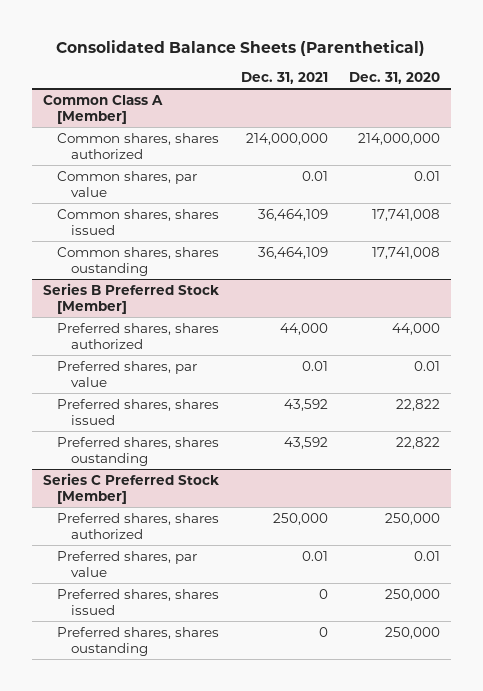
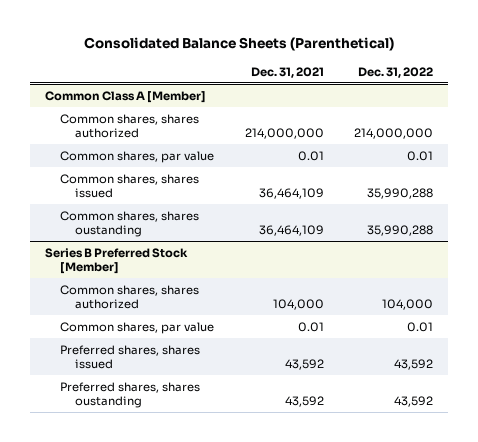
- | Dec. 31, 2021 | Dec. 31, 2020
+ | Dec. 31, 2021 | Dec. 31, 2022
@ Series B Preferred Stock [Member]
- Preferred shares, shares authorized | 44,000 | 44,000
- Preferred shares, par value | 0.01 | 0.01
+ Common shares, shares authorized | 104,000 | 104,000
+ Common shares, par value | 0.01 | 0.01
- Series C Preferred Stock [Member]
- Preferred shares, shares authorized | 250,000 | 250,000
- Preferred shares, par value | 0.01 | 0.01
- Preferred shares, shares issued | 0 | 250,000
- Preferred shares, shares oustanding | 0 | 250,000

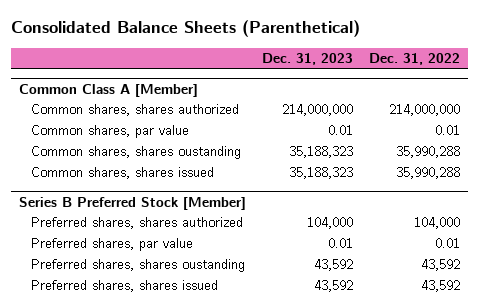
- | Dec. 31, 2021 | Dec. 31, 2022
+ | Dec. 31, 2023 | Dec. 31, 2022
@ Common Class A [Member]
moved down: Common shares, shares issued | 35,188,323 | 35,990,288
@ Series B Preferred Stock [Member]
- Common shares, shares authorized | 104,000 | 104,000
- Common shares, par value | 0.01 | 0.01
+ Preferred shares, shares authorized | 104,000 | 104,000
+ Preferred shares, par value | 0.01 | 0.01
moved down: Preferred shares, shares issued | 43,592 | 43,592

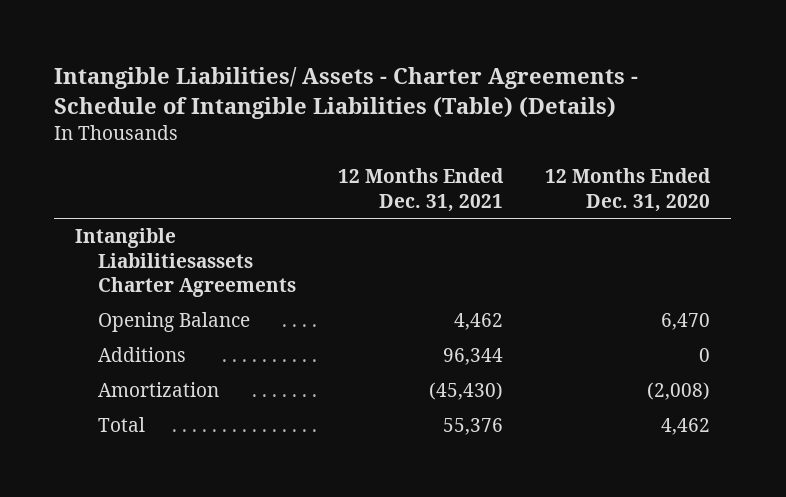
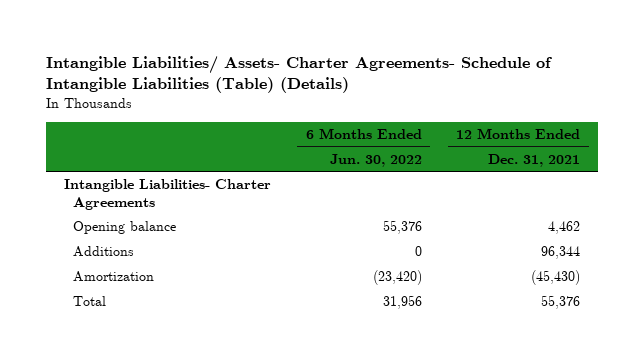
- Intangible Liabilities/ Assets - Charter Agreements - Schedule of Intangible Liabilities (Table) (Details)
+ Intangible Liabilities/ Assets- Charter Agreements- Schedule of Intangible Liabilities (Table) (Details)
- | 12 Months Ended Dec. 31, 2021 | 12 Months Ended Dec. 31, 2020
+ | 6 Months Ended Jun. 30, 2022 | 12 Months Ended Dec. 31, 2021
- Intangible Liabilitiesassets Charter Agreements
- Opening Balance | 4,462 | 6,470
+ Intangible Liabilities- Charter Agreements
+ Opening balance | 55,376 | 4,462

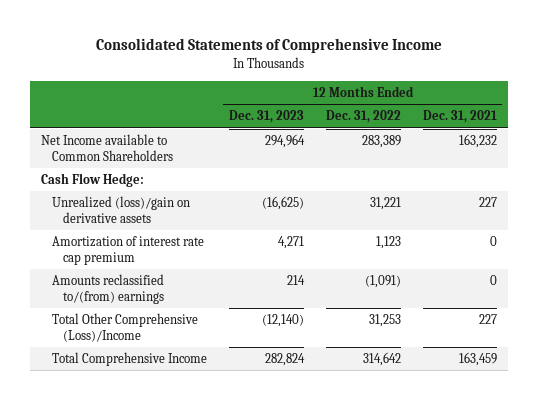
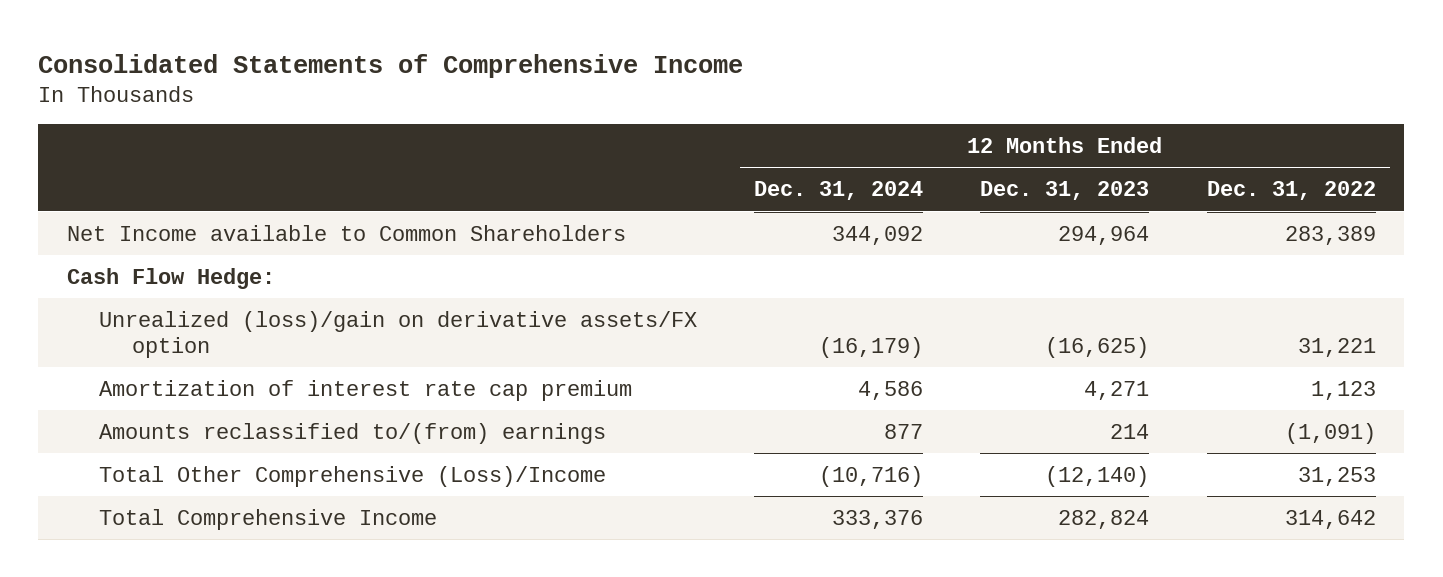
- | 12 Months Ended Dec. 31, 2023 | 12 Months Ended Dec. 31, 2022 | 12 Months Ended Dec. 31, 2021
+ | 12 Months Ended Dec. 31, 2024 | 12 Months Ended Dec. 31, 2023 | 12 Months Ended Dec. 31, 2022
- Unrealized (loss)/gain on derivative assets | (16,625) | 31,221 | 227
+ Unrealized (loss)/gain on derivative assets/FX option | (16,179) | (16,625) | 31,221

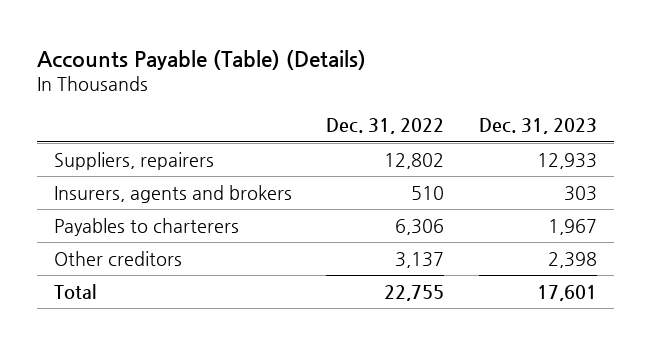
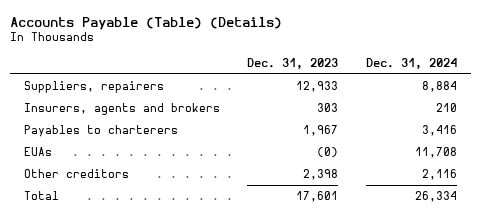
- | Dec. 31, 2022 | Dec. 31, 2023
+ | Dec. 31, 2023 | Dec. 31, 2024
+ EUAs | (0) | 11,708

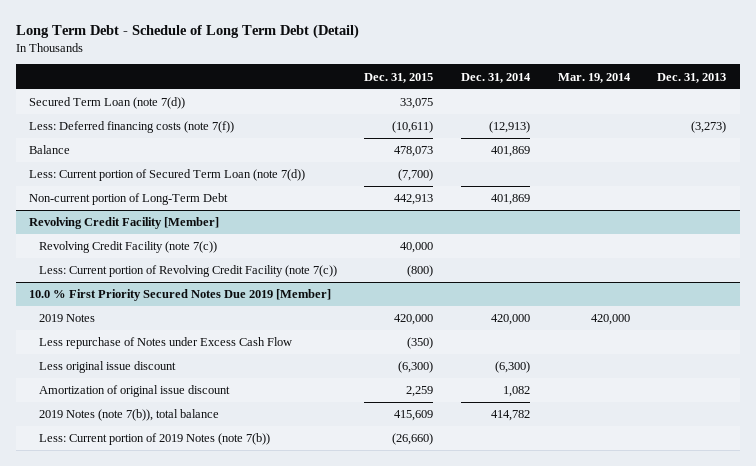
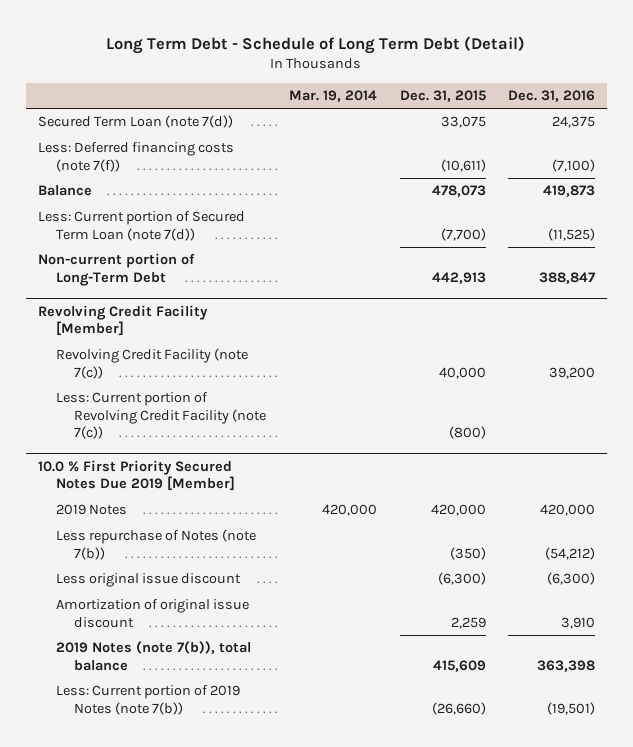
- | Dec. 31, 2015 | Dec. 31, 2014 | Mar. 19, 2014 | Dec. 31, 2013
+ | Mar. 19, 2014 | Dec. 31, 2015 | Dec. 31, 2016
@ 10.0 % First Priority Secured Notes Due 2019 [Member]
- Less repurchase of Notes under Excess Cash Flow | (350) | | |
+ Less repurchase of Notes (note 7(b)) | | (350) | (54,212)

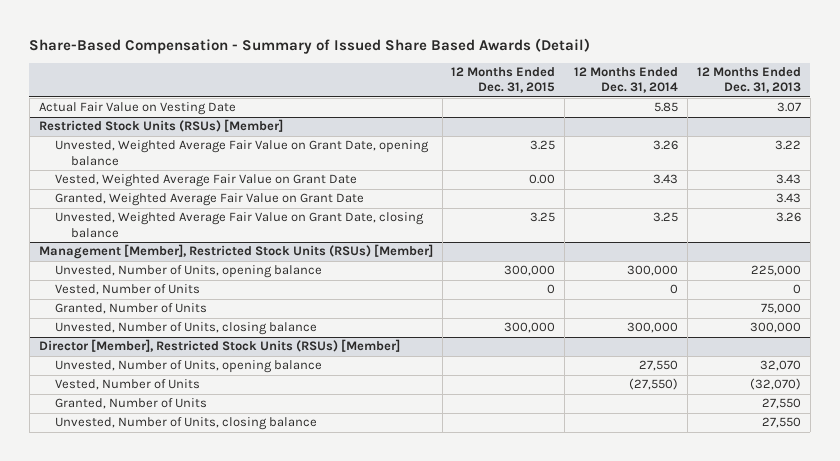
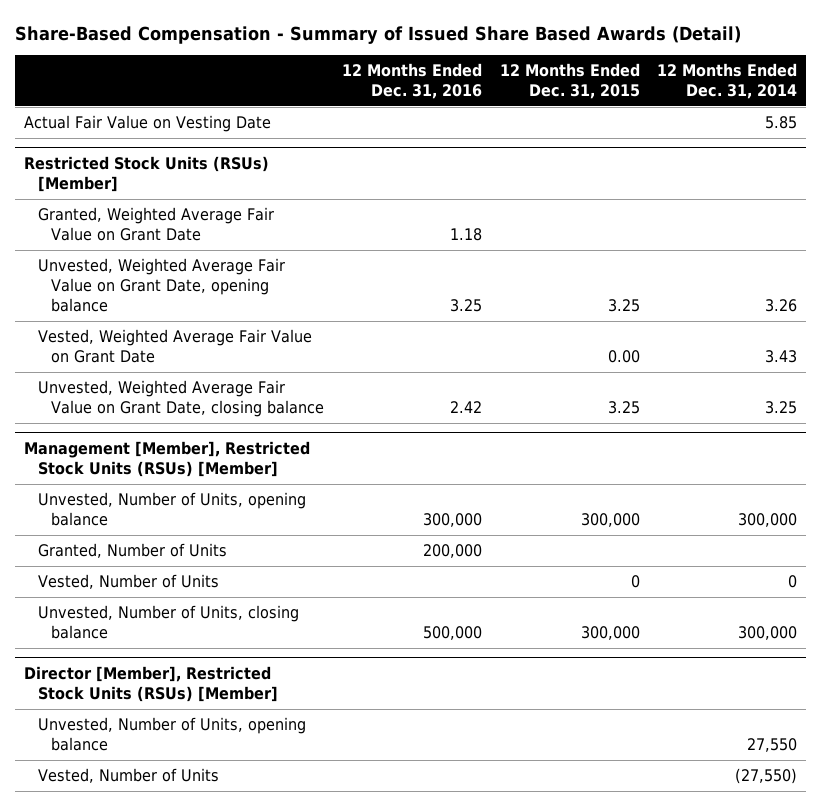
- | 12 Months Ended Dec. 31, 2015 | 12 Months Ended Dec. 31, 2014 | 12 Months Ended Dec. 31, 2013
+ | 12 Months Ended Dec. 31, 2016 | 12 Months Ended Dec. 31, 2015 | 12 Months Ended Dec. 31, 2014
@ Restricted Stock Units (RSUs) [Member]
moved up: Granted, Weighted Average Fair Value on Grant Date | 1.18 | |
@ Management [Member], Restricted Stock Units (RSUs) [Member]
moved down: Vested, Number of Units | | 0 | 0
@ Director [Member], Restricted Stock Units (RSUs) [Member]
- Granted, Number of Units | | | 27,550
- Unvested, Number of Units, closing balance | | | 27,550

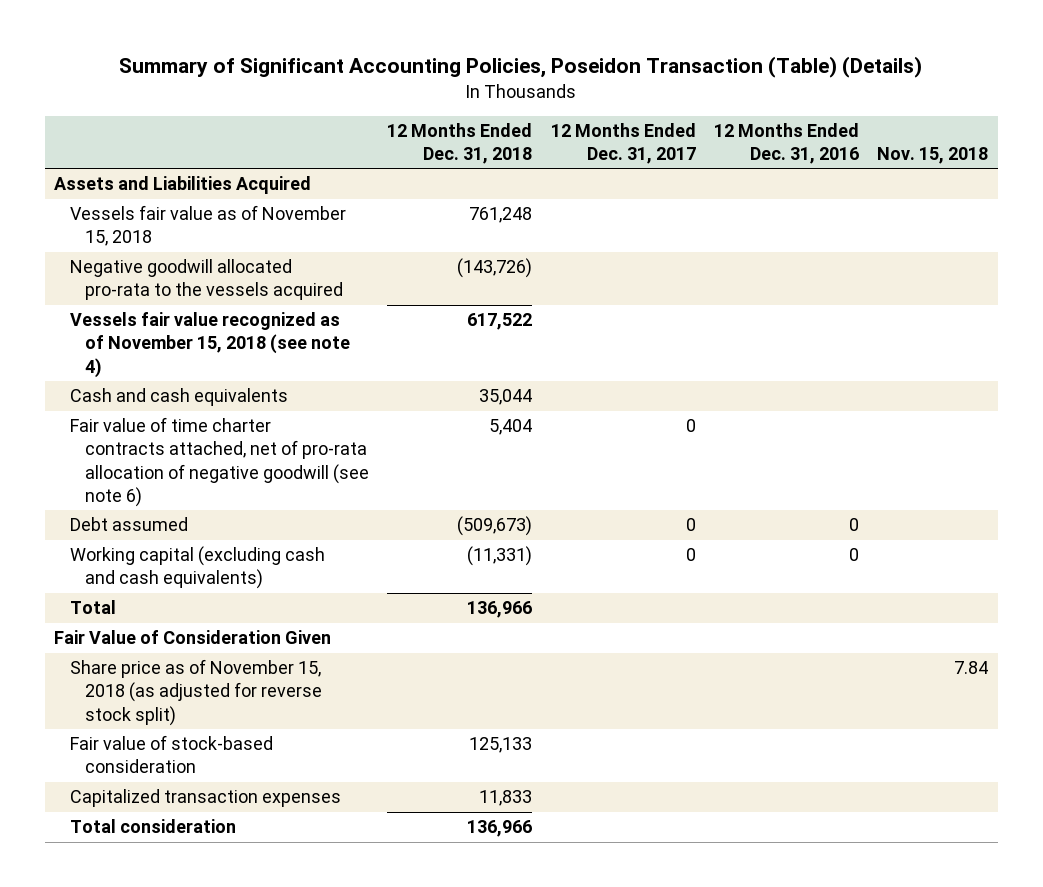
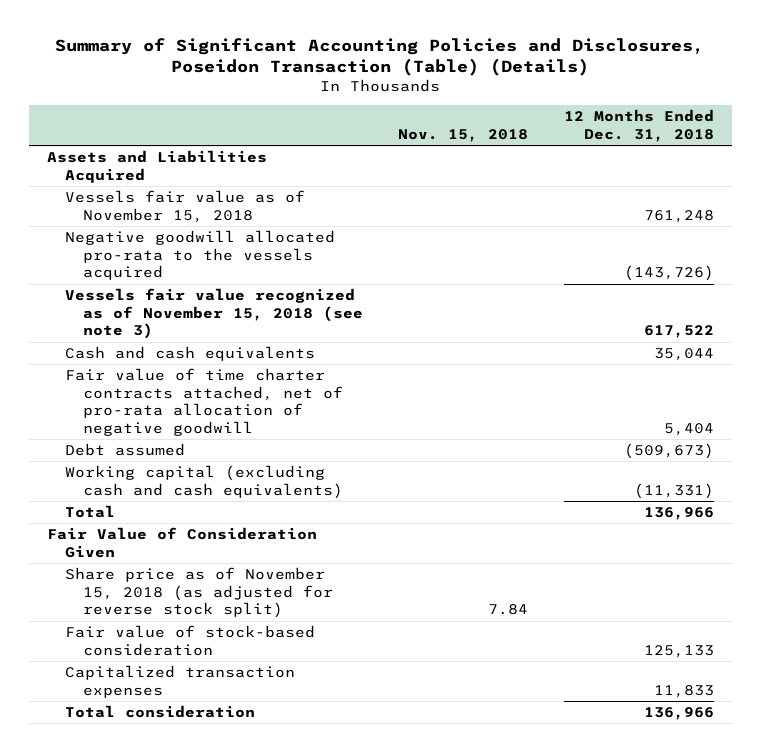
- Summary of Significant Accounting Policies, Poseidon Transaction (Table) (Details)
+ Summary of Significant Accounting Policies and Disclosures, Poseidon Transaction (Table) (Details)
- | 12 Months Ended Dec. 31, 2018 | 12 Months Ended Dec. 31, 2017 | 12 Months Ended Dec. 31, 2016 | Nov. 15, 2018
+ | Nov. 15, 2018 | 12 Months Ended Dec. 31, 2018
- Vessels fair value recognized as of November 15, 2018 (see note 4) | 617,522 | | |
+ Vessels fair value recognized as of November 15, 2018 (see note 3) | | 617,522
- Fair value of time charter contracts attached, net of pro-rata allocation of negative goodwill (see note 6) | 5,404 | 0 | |
+ Fair value of time charter contracts attached, net of pro-rata allocation of negative goodwill | | 5,404

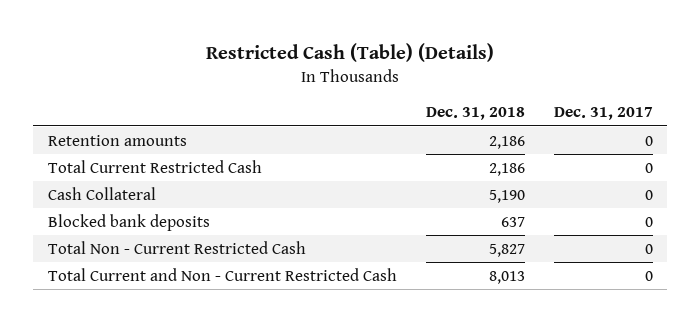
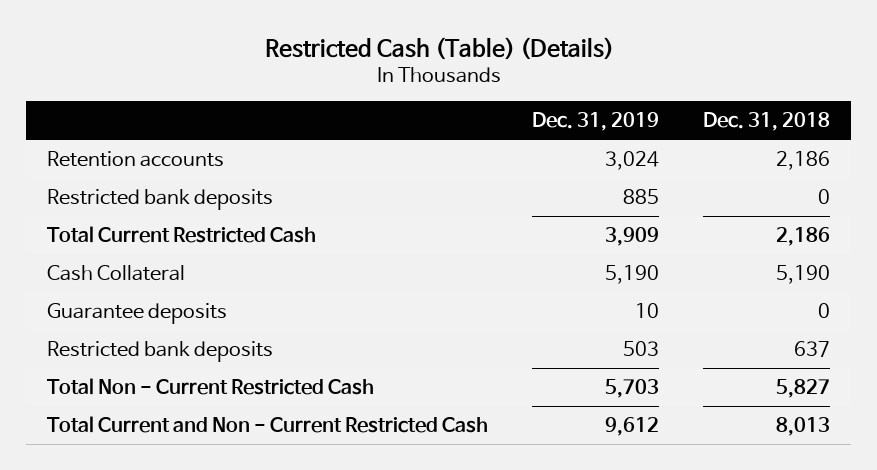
- | Dec. 31, 2018 | Dec. 31, 2017
+ | Dec. 31, 2019 | Dec. 31, 2018
- Retention amounts | 2,186 | 0
+ Retention accounts | 3,024 | 2,186
+ Restricted bank deposits | 885 | 0
- Blocked bank deposits | 637 | 0
+ Guarantee deposits | 10 | 0
+ Restricted bank deposits | 503 | 637

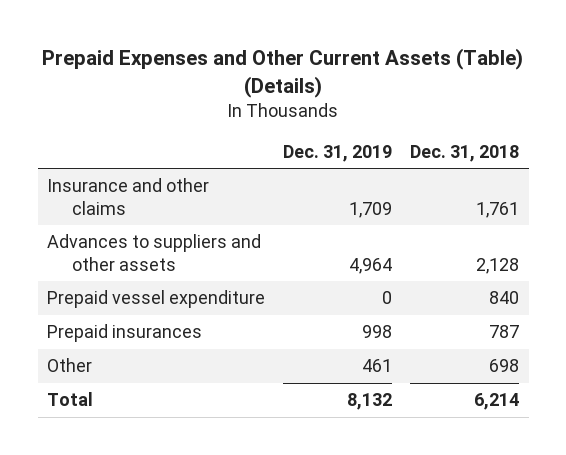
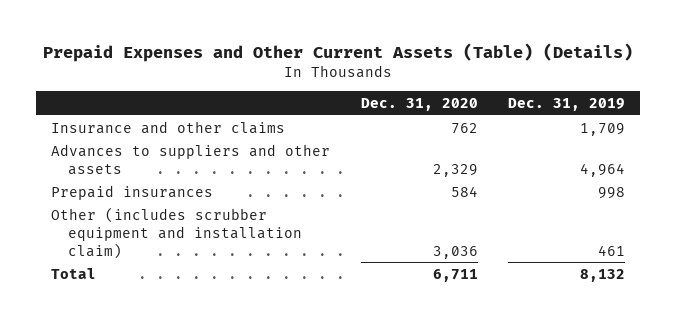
- | Dec. 31, 2019 | Dec. 31, 2018
+ | Dec. 31, 2020 | Dec. 31, 2019
- Prepaid vessel expenditure | 0 | 840
- Other | 461 | 698
+ Other (includes scrubber equipment and installation claim) | 3,036 | 461

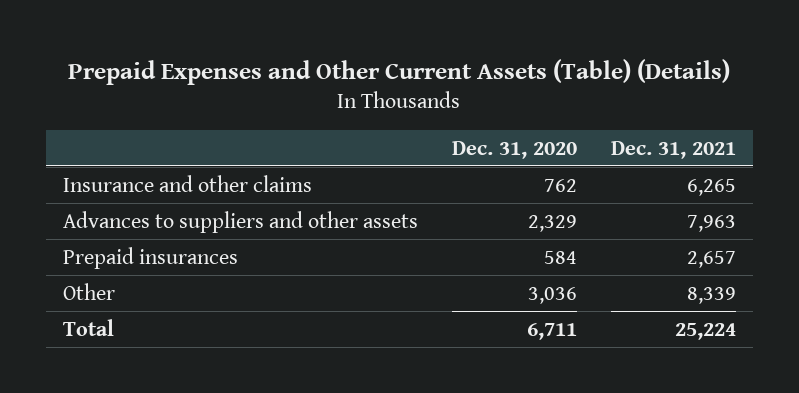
- | Dec. 31, 2020 | Dec. 31, 2019
+ | Dec. 31, 2020 | Dec. 31, 2021
- Other (includes scrubber equipment and installation claim) | 3,036 | 461
+ Other | 3,036 | 8,339

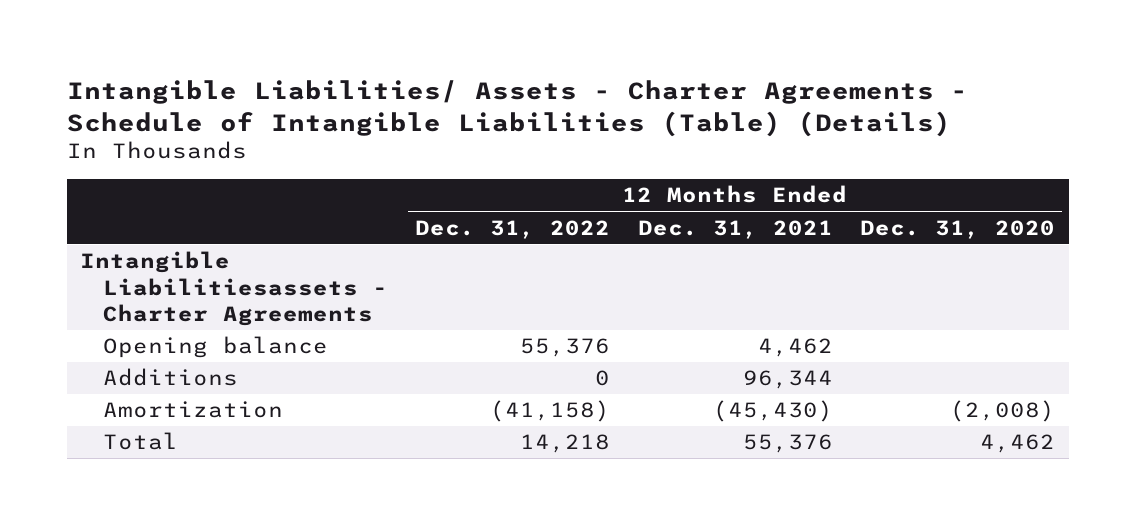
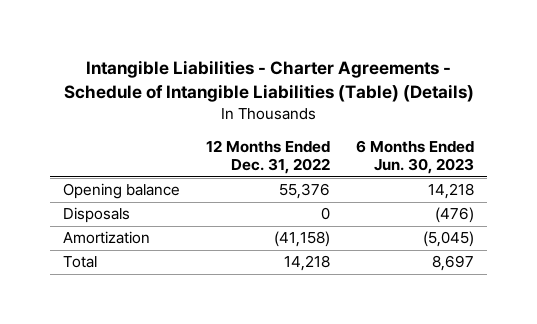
- Intangible Liabilities/ Assets - Charter Agreements - Schedule of Intangible Liabilities (Table) (Details)
+ Intangible Liabilities - Charter Agreements - Schedule of Intangible Liabilities (Table) (Details)
- | 12 Months Ended Dec. 31, 2022 | 12 Months Ended Dec. 31, 2021 | 12 Months Ended Dec. 31, 2020
+ | 12 Months Ended Dec. 31, 2022 | 6 Months Ended Jun. 30, 2023
- Intangible Liabilitiesassets - Charter Agreements
- Additions | 0 | 96,344 |
+ Disposals | 0 | (476)

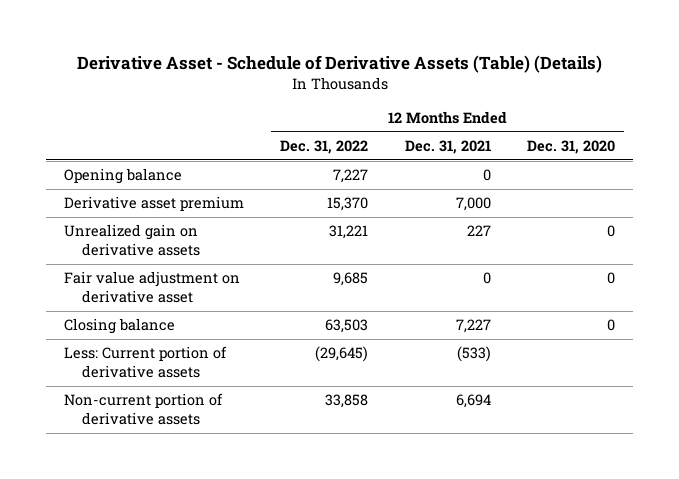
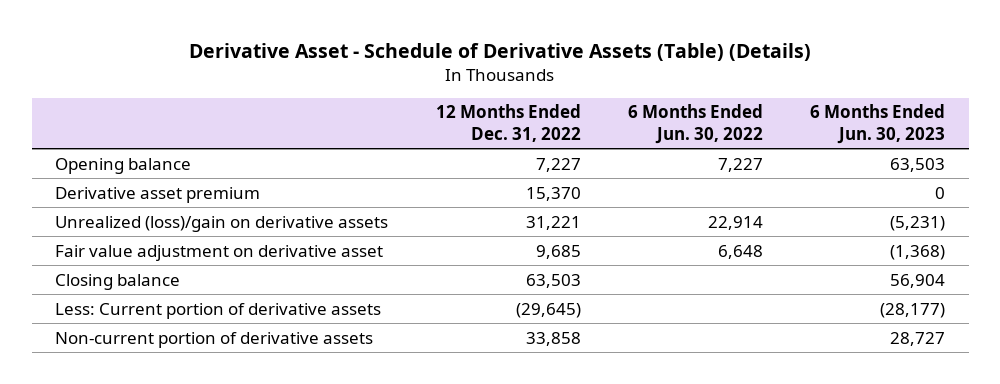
- | 12 Months Ended Dec. 31, 2022 | 12 Months Ended Dec. 31, 2021 | 12 Months Ended Dec. 31, 2020
+ | 12 Months Ended Dec. 31, 2022 | 6 Months Ended Jun. 30, 2022 | 6 Months Ended Jun. 30, 2023
- Unrealized gain on derivative assets | 31,221 | 227 | 0
+ Unrealized (loss)/gain on derivative assets | 31,221 | 22,914 | (5,231)

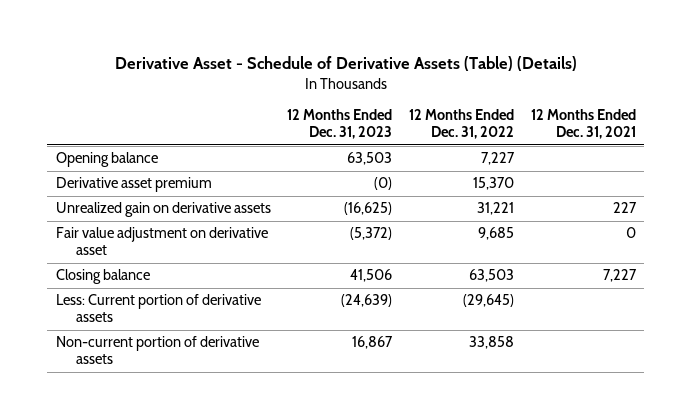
- | 12 Months Ended Dec. 31, 2022 | 6 Months Ended Jun. 30, 2022 | 6 Months Ended Jun. 30, 2023
+ | 12 Months Ended Dec. 31, 2023 | 12 Months Ended Dec. 31, 2022 | 12 Months Ended Dec. 31, 2021
- Unrealized (loss)/gain on derivative assets | 31,221 | 22,914 | (5,231)
+ Unrealized gain on derivative assets | (16,625) | 31,221 | 227

